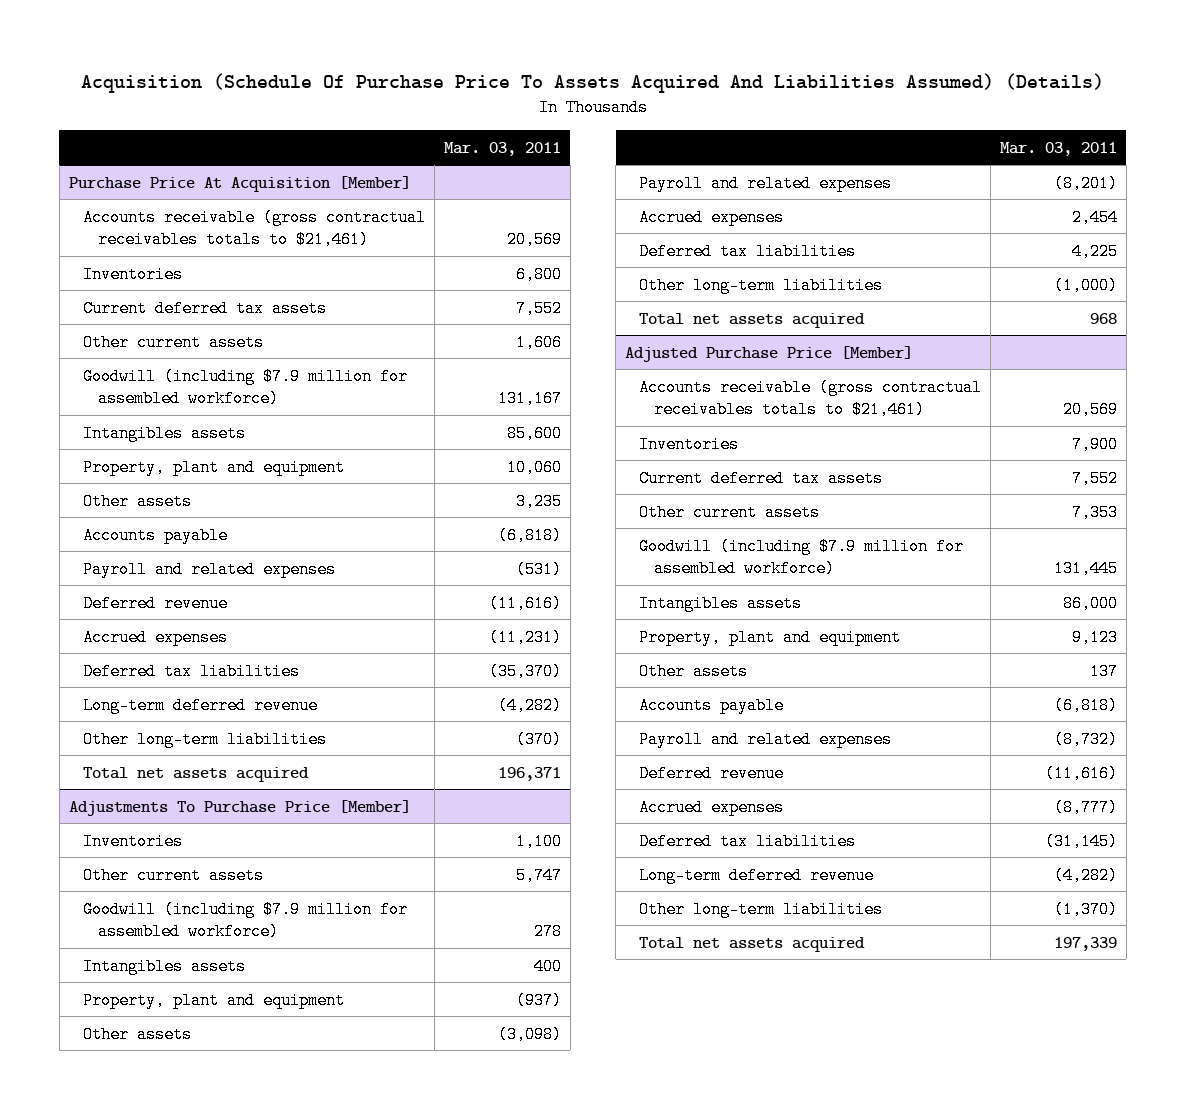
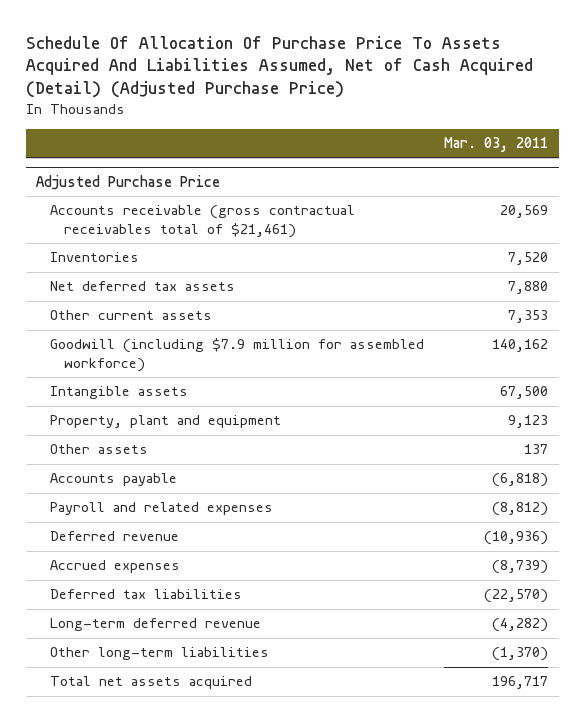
- Acquisition (Schedule Of Purchase Price To Assets Acquired And Liabilities Assumed) (Details)
+ Schedule Of Allocation Of Purchase Price To Assets Acquired And Liabilities Assumed, Net of Cash Acquired (Detail) (Adjusted Purchase Price)
- Purchase Price At Acquisition [Member]
- Accounts receivable (gross contractual receivables totals to $21,461) | 20,569
- Inventories | 6,800
- Current deferred tax assets | 7,552
- Other current assets | 1,606
- Goodwill (including $7.9 million for assembled workforce) | 131,167
- Intangibles assets | 85,600
- Property, plant and equipment | 10,060
- Other assets | 3,235
- Accounts payable | (6,818)
- Payroll and related expenses | (531)
- Deferred revenue | (11,616)
- Accrued expenses | (11,231)
- Deferred tax liabilities | (35,370)
- Long-term deferred revenue | (4,282)
- Other long-term liabilities | (370)
- Total net assets acquired | 196,371
- Adjustments To Purchase Price [Member]
- Inventories | 1,100
- Other current assets | 5,747
- Goodwill (including $7.9 million for assembled workforce) | 278
- Intangibles assets | 400
- Property, plant and equipment | (937)
- Other assets | (3,098)
- Payroll and related expenses | (8,201)
- Accrued expenses | 2,454
- Deferred tax liabilities | 4,225
- Other long-term liabilities | (1,000)
- Total net assets acquired | 968
- Adjusted Purchase Price [Member]
- Accounts receivable (gross contractual receivables totals to $21,461) | 20,569
- Inventories | 7,900
- Current deferred tax assets | 7,552
+ Adjusted Purchase Price
+ Accounts receivable (gross contractual receivables total of $21,461) | 20,569
+ Inventories | 7,520
+ Net deferred tax assets | 7,880
- Goodwill (including $7.9 million for assembled workforce) | 131,445
- Intangibles assets | 86,000
+ Goodwill (including $7.9 million for assembled workforce) | 140,162
+ Intangible assets | 67,500
- Payroll and related expenses | (8,732)
- Deferred revenue | (11,616)
- Accrued expenses | (8,777)
- Deferred tax liabilities | (31,145)
+ Payroll and related expenses | (8,812)
+ Deferred revenue | (10,936)
+ Accrued expenses | (8,739)
+ Deferred tax liabilities | (22,570)
- Total net assets acquired | 197,339
+ Total net assets acquired | 196,717

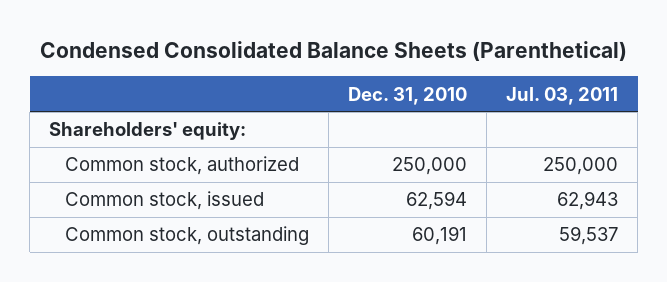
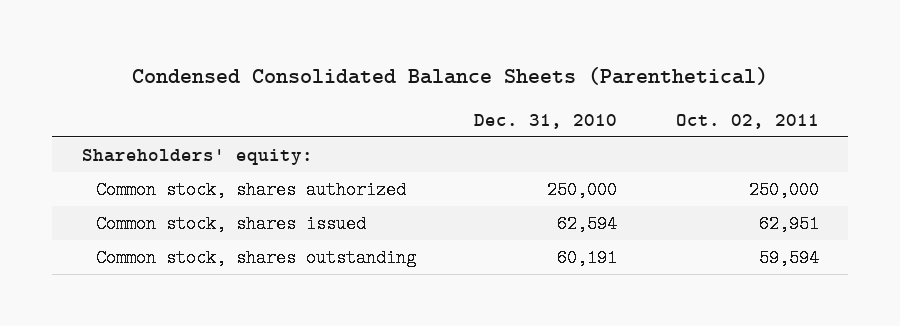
- | Dec. 31, 2010 | Jul. 03, 2011
+ | Dec. 31, 2010 | Oct. 02, 2011
- Common stock, authorized | 250,000 | 250,000
- Common stock, issued | 62,594 | 62,943
- Common stock, outstanding | 60,191 | 59,537
+ Common stock, shares authorized | 250,000 | 250,000
+ Common stock, shares issued | 62,594 | 62,951
+ Common stock, shares outstanding | 60,191 | 59,594

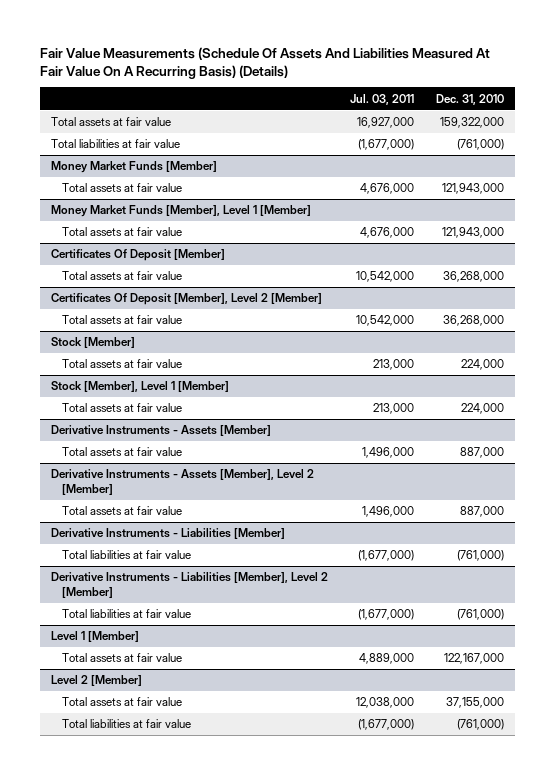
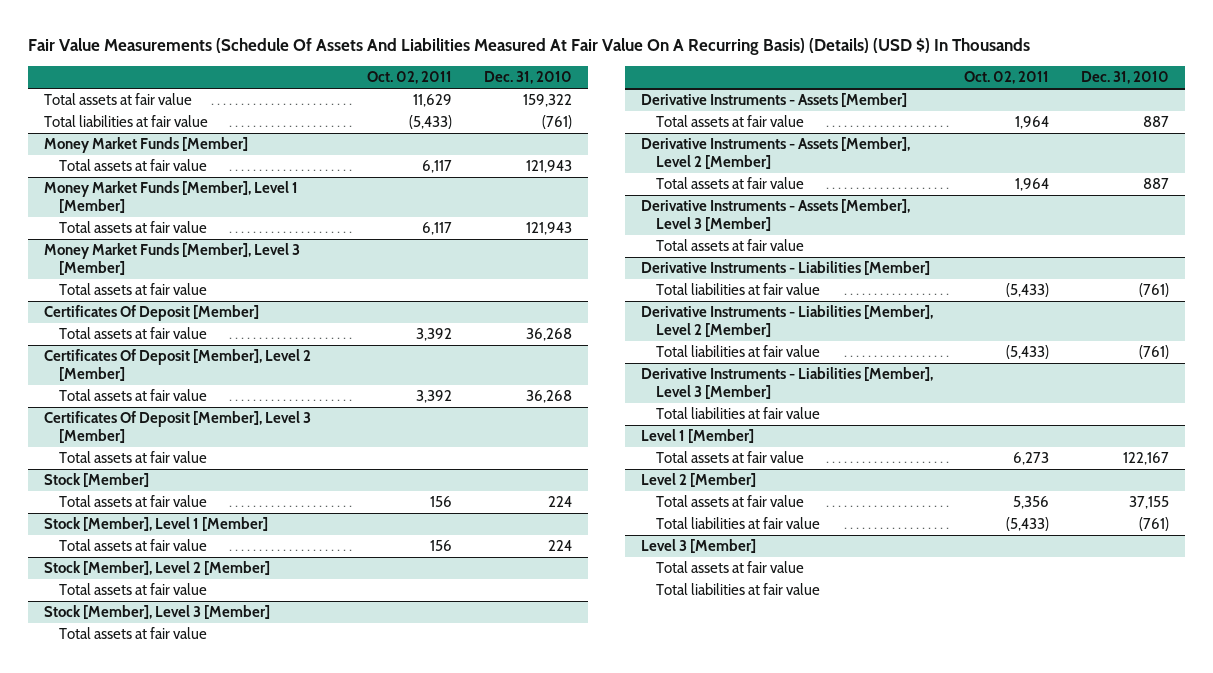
- Fair Value Measurements (Schedule Of Assets And Liabilities Measured At Fair Value On A Recurring Basis) (Details)
+ Fair Value Measurements (Schedule Of Assets And Liabilities Measured At Fair Value On A Recurring Basis) (Details) (USD $) In Thousands
- | Jul. 03, 2011 | Dec. 31, 2010
+ | Oct. 02, 2011 | Dec. 31, 2010
- Total assets at fair value | 16,927,000 | 159,322,000
- Total liabilities at fair value | (1,677,000) | (761,000)
+ Total assets at fair value | 11,629 | 159,322
+ Total liabilities at fair value | (5,433) | (761)
@ Money Market Funds [Member]
- Total assets at fair value | 4,676,000 | 121,943,000
+ Total assets at fair value | 6,117 | 121,943
@ Money Market Funds [Member], Level 1 [Member]
- Total assets at fair value | 4,676,000 | 121,943,000
+ Total assets at fair value | 6,117 | 121,943
+ Money Market Funds [Member], Level 3 [Member]
+ Total assets at fair value
@ Certificates Of Deposit [Member]
- Total assets at fair value | 10,542,000 | 36,268,000
+ Total assets at fair value | 3,392 | 36,268
@ Certificates Of Deposit [Member], Level 2 [Member]
- Total assets at fair value | 10,542,000 | 36,268,000
+ Total assets at fair value | 3,392 | 36,268
+ Certificates Of Deposit [Member], Level 3 [Member]
+ Total assets at fair value
@ Stock [Member]
- Total assets at fair value | 213,000 | 224,000
+ Total assets at fair value | 156 | 224
@ Stock [Member], Level 1 [Member]
- Total assets at fair value | 213,000 | 224,000
+ Total assets at fair value | 156 | 224
+ Stock [Member], Level 2 [Member]
+ Total assets at fair value
+ Stock [Member], Level 3 [Member]
+ Total assets at fair value
@ Derivative Instruments - Assets [Member]
- Total assets at fair value | 1,496,000 | 887,000
+ Total assets at fair value | 1,964 | 887
@ Derivative Instruments - Assets [Member], Level 2 [Member]
- Total assets at fair value | 1,496,000 | 887,000
+ Total assets at fair value | 1,964 | 887
+ Derivative Instruments - Assets [Member], Level 3 [Member]
+ Total assets at fair value
@ Derivative Instruments - Liabilities [Member]
- Total liabilities at fair value | (1,677,000) | (761,000)
+ Total liabilities at fair value | (5,433) | (761)
@ Derivative Instruments - Liabilities [Member], Level 2 [Member]
- Total liabilities at fair value | (1,677,000) | (761,000)
+ Total liabilities at fair value | (5,433) | (761)
+ Derivative Instruments - Liabilities [Member], Level 3 [Member]
+ Total liabilities at fair value
@ Level 1 [Member]
- Total assets at fair value | 4,889,000 | 122,167,000
+ Total assets at fair value | 6,273 | 122,167
@ Level 2 [Member]
- Total assets at fair value | 12,038,000 | 37,155,000
- Total liabilities at fair value | (1,677,000) | (761,000)
+ Total assets at fair value | 5,356 | 37,155
+ Total liabilities at fair value | (5,433) | (761)
+ Level 3 [Member]
+ Total assets at fair value
+ Total liabilities at fair value

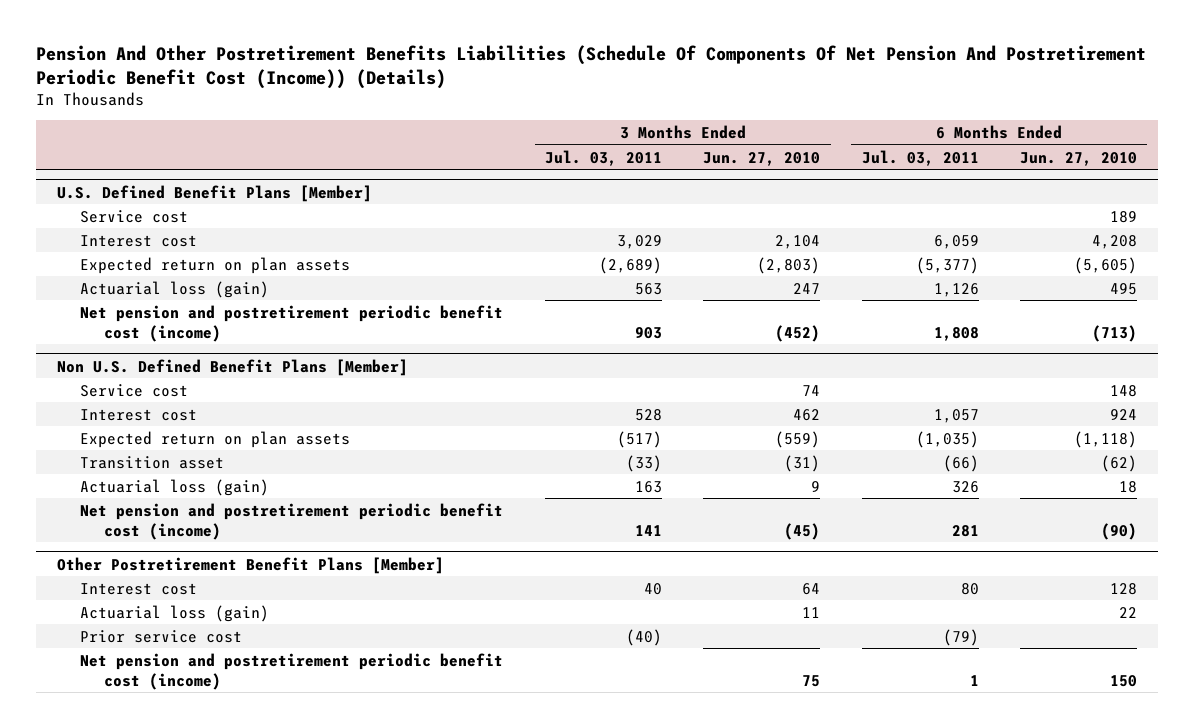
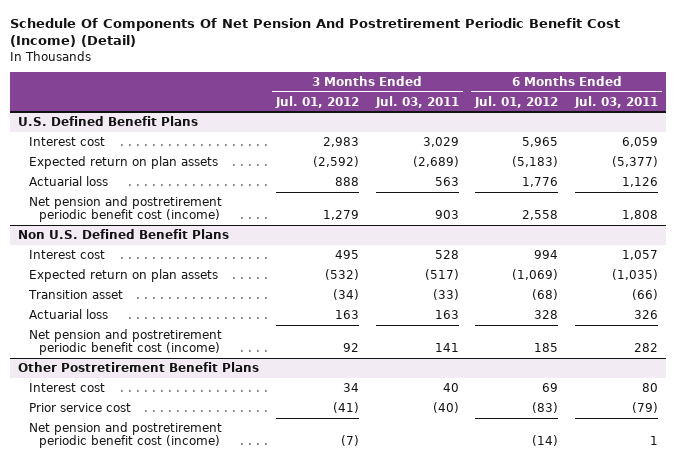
- Pension And Other Postretirement Benefits Liabilities (Schedule Of Components Of Net Pension And Postretirement Periodic Benefit Cost (Income)) (Details)
+ Schedule Of Components Of Net Pension And Postretirement Periodic Benefit Cost (Income) (Detail)
- | 3 Months Ended Jul. 03, 2011 | 3 Months Ended Jun. 27, 2010 | 6 Months Ended Jul. 03, 2011 | 6 Months Ended Jun. 27, 2010
+ | 3 Months Ended Jul. 01, 2012 | 3 Months Ended Jul. 03, 2011 | 6 Months Ended Jul. 01, 2012 | 6 Months Ended Jul. 03, 2011
- U.S. Defined Benefit Plans [Member]
- Service cost | | | | 189
+ U.S. Defined Benefit Plans
- Actuarial loss (gain) | 563 | 247 | 1,126 | 495
+ Actuarial loss | 888 | 563 | 1,776 | 1,126
- Non U.S. Defined Benefit Plans [Member]
- Service cost | | 74 | | 148
+ Non U.S. Defined Benefit Plans
- Actuarial loss (gain) | 163 | 9 | 326 | 18
- Net pension and postretirement periodic benefit cost (income) | 141 | (45) | 281 | (90)
- Other Postretirement Benefit Plans [Member]
+ Actuarial loss | 163 | 163 | 328 | 326
+ Net pension and postretirement periodic benefit cost (income) | 92 | 141 | 185 | 282
+ Other Postretirement Benefit Plans
- Actuarial loss (gain) | | 11 | | 22

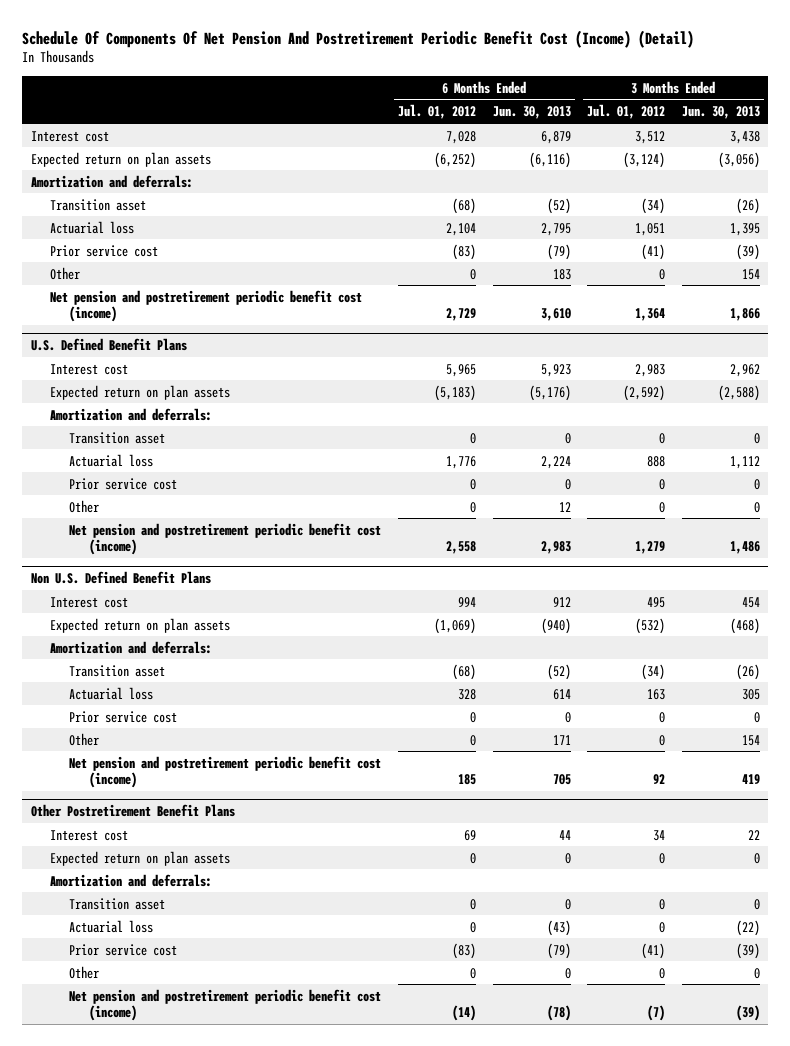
- | 3 Months Ended Jul. 01, 2012 | 3 Months Ended Jul. 03, 2011 | 6 Months Ended Jul. 01, 2012 | 6 Months Ended Jul. 03, 2011
+ | 6 Months Ended Jul. 01, 2012 | 6 Months Ended Jun. 30, 2013 | 3 Months Ended Jul. 01, 2012 | 3 Months Ended Jun. 30, 2013
+ Interest cost | 7,028 | 6,879 | 3,512 | 3,438
+ Expected return on plan assets | (6,252) | (6,116) | (3,124) | (3,056)
+ Amortization and deferrals:
+ Transition asset | (68) | (52) | (34) | (26)
+ Actuarial loss | 2,104 | 2,795 | 1,051 | 1,395
+ Prior service cost | (83) | (79) | (41) | (39)
+ Other | 0 | 183 | 0 | 154
+ Net pension and postretirement periodic benefit cost (income) | 2,729 | 3,610 | 1,364 | 1,866
@ U.S. Defined Benefit Plans
+ Amortization and deferrals:
+ Transition asset | 0 | 0 | 0 | 0
+ Prior service cost | 0 | 0 | 0 | 0
+ Other | 0 | 12 | 0 | 0
@ Non U.S. Defined Benefit Plans
+ Amortization and deferrals:
+ Prior service cost | 0 | 0 | 0 | 0
+ Other | 0 | 171 | 0 | 154
@ Other Postretirement Benefit Plans
+ Expected return on plan assets | 0 | 0 | 0 | 0
+ Amortization and deferrals:
+ Transition asset | 0 | 0 | 0 | 0
+ Actuarial loss | 0 | (43) | 0 | (22)
+ Other | 0 | 0 | 0 | 0

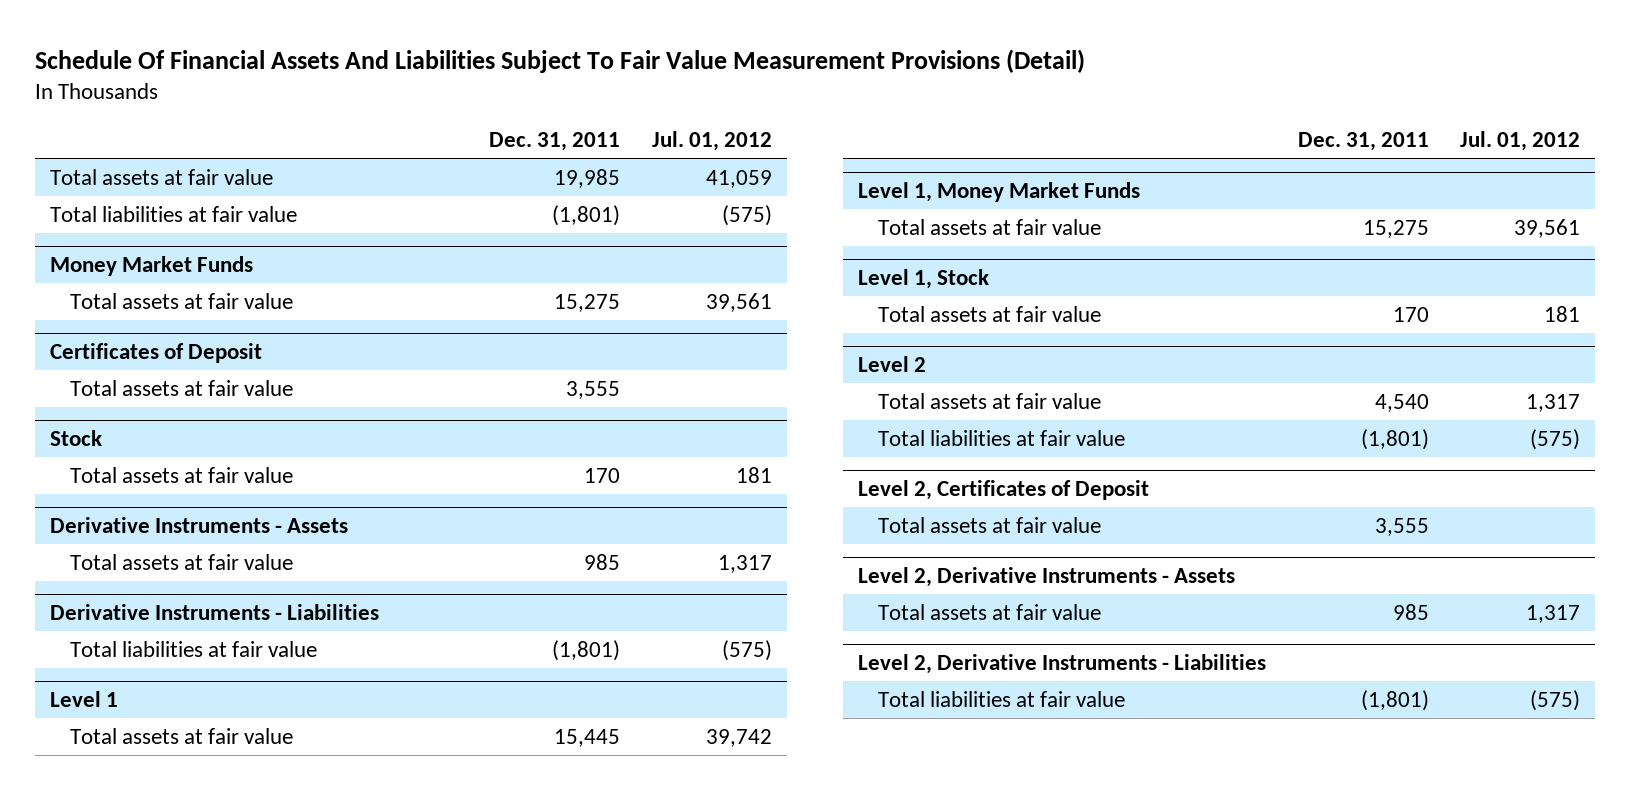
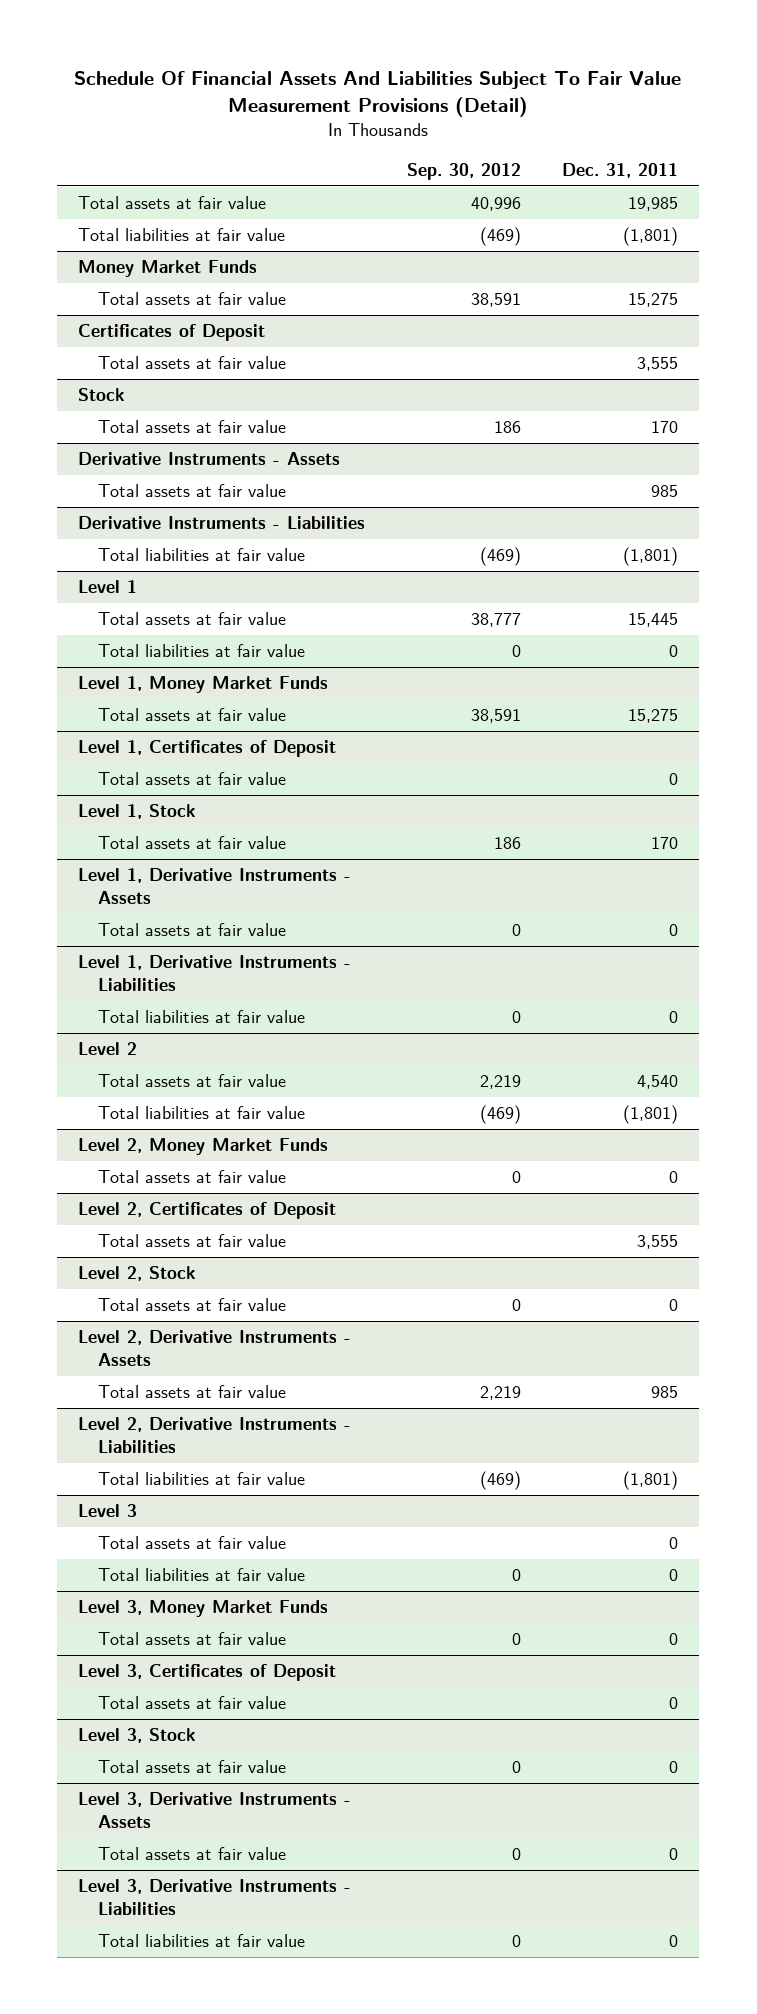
- | Dec. 31, 2011 | Jul. 01, 2012
+ | Sep. 30, 2012 | Dec. 31, 2011
@ Level 1
+ Total liabilities at fair value | 0 | 0
+ Level 1, Certificates of Deposit
+ Total assets at fair value | | 0
+ Level 1, Derivative Instruments - Assets
+ Total assets at fair value | 0 | 0
+ Level 1, Derivative Instruments - Liabilities
+ Total liabilities at fair value | 0 | 0
+ Level 2, Money Market Funds
+ Total assets at fair value | 0 | 0
+ Level 2, Stock
+ Total assets at fair value | 0 | 0
+ Level 3
+ Total assets at fair value | | 0
+ Total liabilities at fair value | 0 | 0
+ Level 3, Money Market Funds
+ Total assets at fair value | 0 | 0
+ Level 3, Certificates of Deposit
+ Total assets at fair value | | 0
+ Level 3, Stock
+ Total assets at fair value | 0 | 0
+ Level 3, Derivative Instruments - Assets
+ Total assets at fair value | 0 | 0
+ Level 3, Derivative Instruments - Liabilities
+ Total liabilities at fair value | 0 | 0

